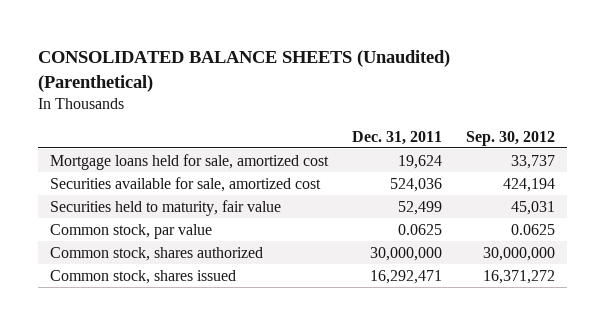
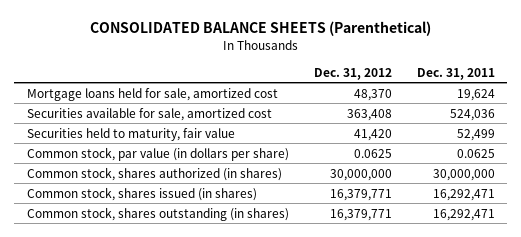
- CONSOLIDATED BALANCE SHEETS (Unaudited) (Parenthetical)
+ CONSOLIDATED BALANCE SHEETS (Parenthetical)
- | Dec. 31, 2011 | Sep. 30, 2012
+ | Dec. 31, 2012 | Dec. 31, 2011
- Common stock, par value | 0.0625 | 0.0625
- Common stock, shares authorized | 30,000,000 | 30,000,000
- Common stock, shares issued | 16,292,471 | 16,371,272
+ Common stock, par value (in dollars per share) | 0.0625 | 0.0625
+ Common stock, shares authorized (in shares) | 30,000,000 | 30,000,000
+ Common stock, shares issued (in shares) | 16,379,771 | 16,292,471
+ Common stock, shares outstanding (in shares) | 16,379,771 | 16,292,471

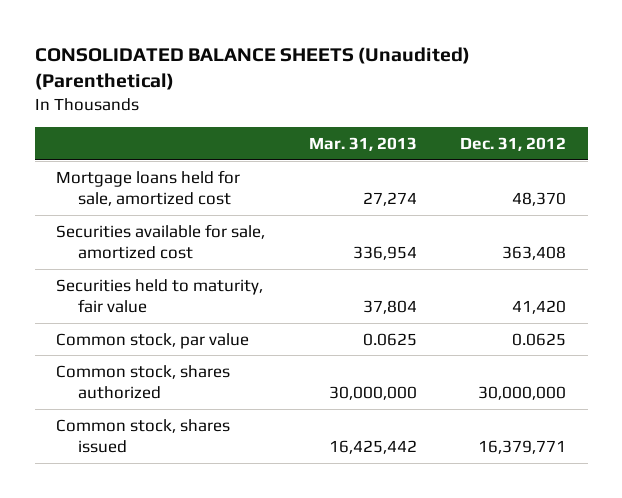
- CONSOLIDATED BALANCE SHEETS (Parenthetical)
+ CONSOLIDATED BALANCE SHEETS (Unaudited) (Parenthetical)
- | Dec. 31, 2012 | Dec. 31, 2011
+ | Mar. 31, 2013 | Dec. 31, 2012
- Common stock, par value (in dollars per share) | 0.0625 | 0.0625
- Common stock, shares authorized (in shares) | 30,000,000 | 30,000,000
- Common stock, shares issued (in shares) | 16,379,771 | 16,292,471
- Common stock, shares outstanding (in shares) | 16,379,771 | 16,292,471
+ Common stock, par value | 0.0625 | 0.0625
+ Common stock, shares authorized | 30,000,000 | 30,000,000
+ Common stock, shares issued | 16,425,442 | 16,379,771

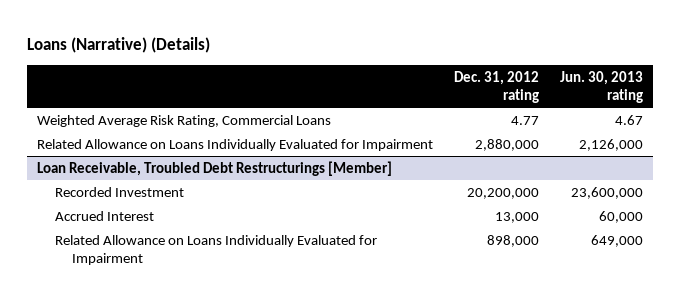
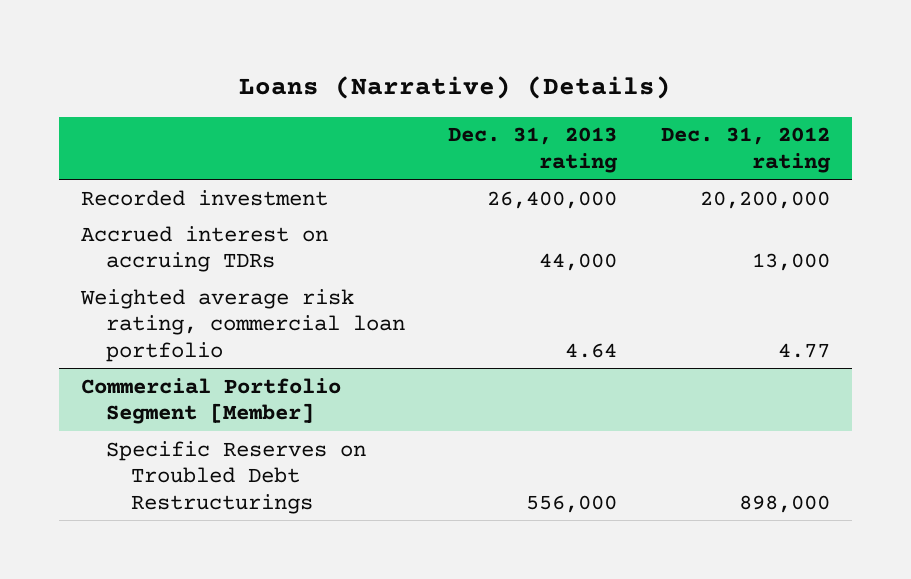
- | Dec. 31, 2012 rating | Jun. 30, 2013 rating
+ | Dec. 31, 2013 rating | Dec. 31, 2012 rating
- Weighted Average Risk Rating, Commercial Loans | 4.77 | 4.67
- Related Allowance on Loans Individually Evaluated for Impairment | 2,880,000 | 2,126,000
- Loan Receivable, Troubled Debt Restructurings [Member]
- Recorded Investment | 20,200,000 | 23,600,000
- Accrued Interest | 13,000 | 60,000
- Related Allowance on Loans Individually Evaluated for Impairment | 898,000 | 649,000
+ Recorded investment | 26,400,000 | 20,200,000
+ Accrued interest on accruing TDRs | 44,000 | 13,000
+ Weighted average risk rating, commercial loan portfolio | 4.64 | 4.77
+ Commercial Portfolio Segment [Member]
+ Specific Reserves on Troubled Debt Restructurings | 556,000 | 898,000

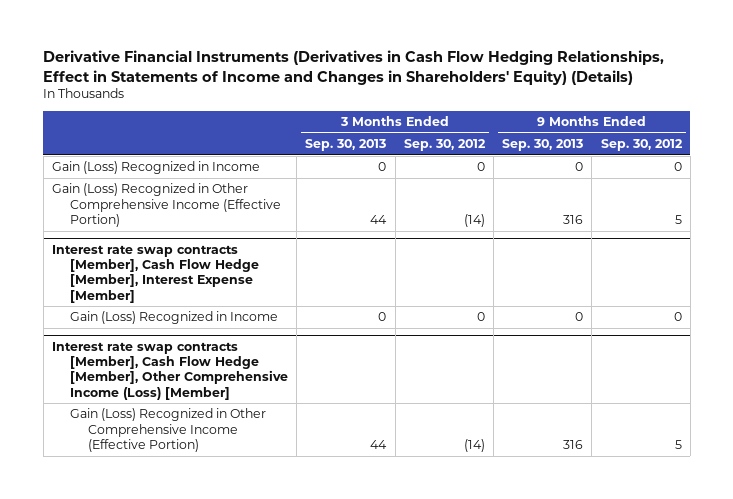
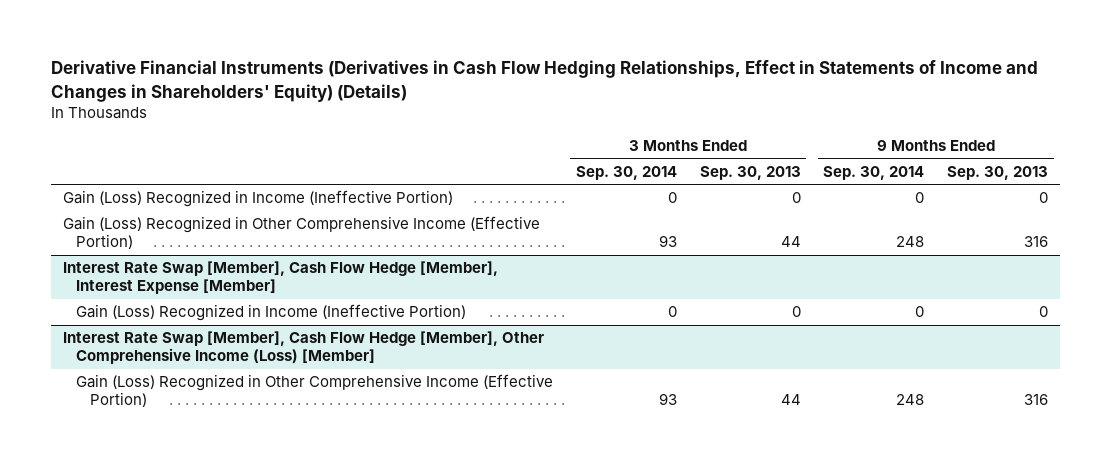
- | 3 Months Ended Sep. 30, 2013 | 3 Months Ended Sep. 30, 2012 | 9 Months Ended Sep. 30, 2013 | 9 Months Ended Sep. 30, 2012
+ | 3 Months Ended Sep. 30, 2014 | 3 Months Ended Sep. 30, 2013 | 9 Months Ended Sep. 30, 2014 | 9 Months Ended Sep. 30, 2013
- Gain (Loss) Recognized in Income | 0 | 0 | 0 | 0
+ Gain (Loss) Recognized in Income (Ineffective Portion) | 0 | 0 | 0 | 0
- Interest rate swap contracts [Member], Cash Flow Hedge [Member], Interest Expense [Member]
- Gain (Loss) Recognized in Income | 0 | 0 | 0 | 0
- Interest rate swap contracts [Member], Cash Flow Hedge [Member], Other Comprehensive Income (Loss) [Member]
+ Interest Rate Swap [Member], Cash Flow Hedge [Member], Interest Expense [Member]
+ Gain (Loss) Recognized in Income (Ineffective Portion) | 0 | 0 | 0 | 0
+ Interest Rate Swap [Member], Cash Flow Hedge [Member], Other Comprehensive Income (Loss) [Member]

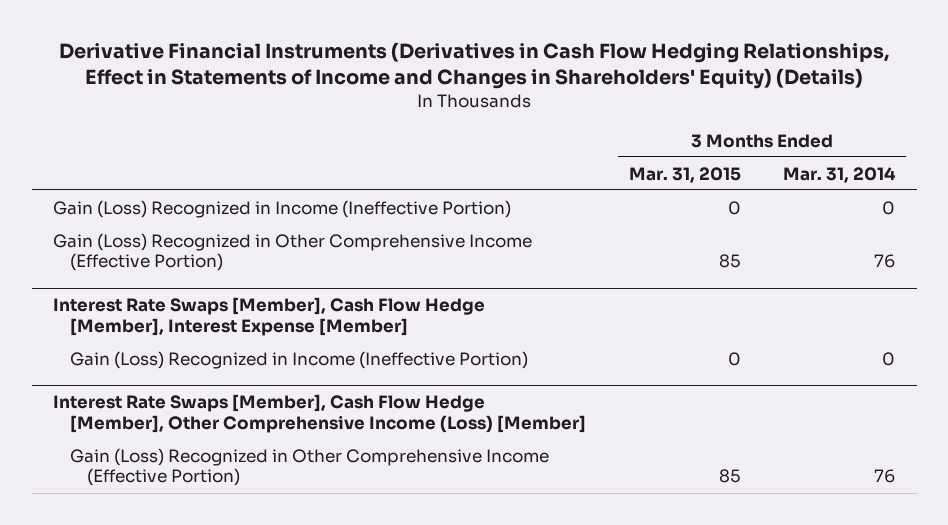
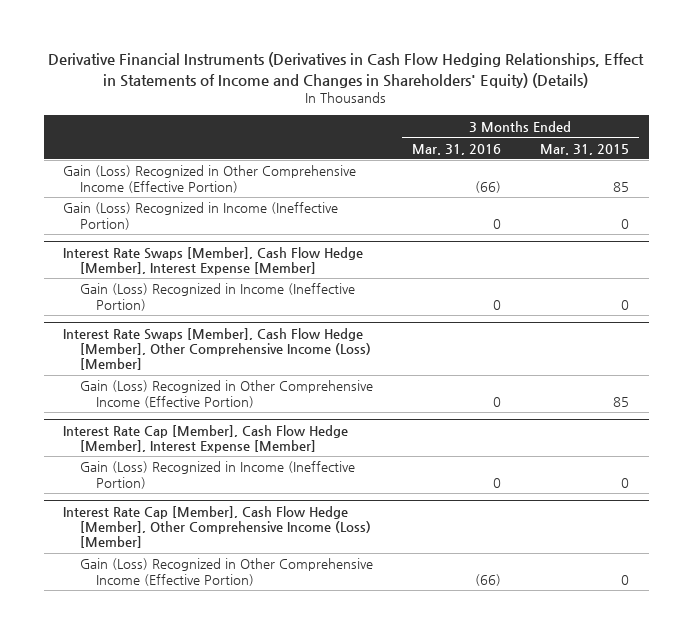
- | 3 Months Ended Mar. 31, 2015 | 3 Months Ended Mar. 31, 2014
+ | 3 Months Ended Mar. 31, 2016 | 3 Months Ended Mar. 31, 2015
moved down: Gain (Loss) Recognized in Income (Ineffective Portion) | 0 | 0
+ Interest Rate Cap [Member], Cash Flow Hedge [Member], Interest Expense [Member]
+ Gain (Loss) Recognized in Income (Ineffective Portion) | 0 | 0
+ Interest Rate Cap [Member], Cash Flow Hedge [Member], Other Comprehensive Income (Loss) [Member]
+ Gain (Loss) Recognized in Other Comprehensive Income (Effective Portion) | (66) | 0

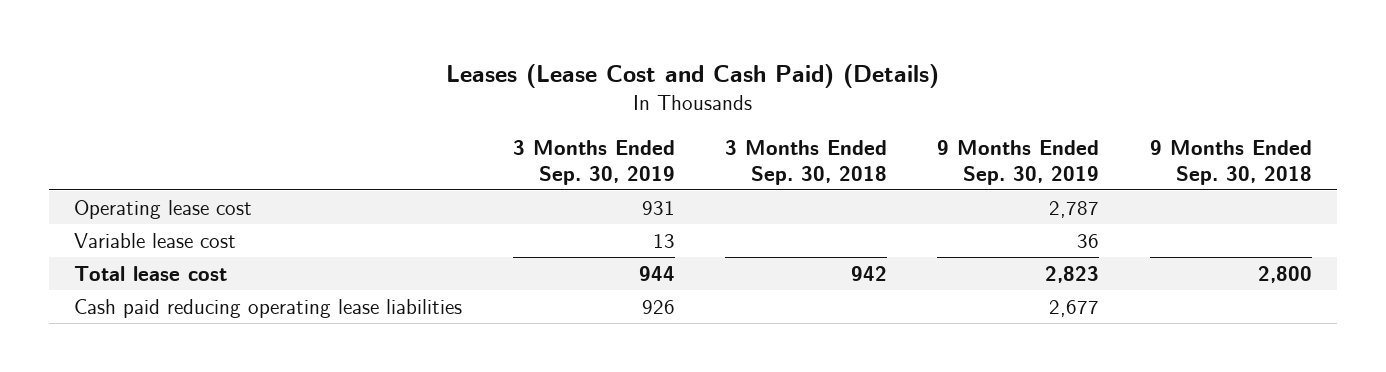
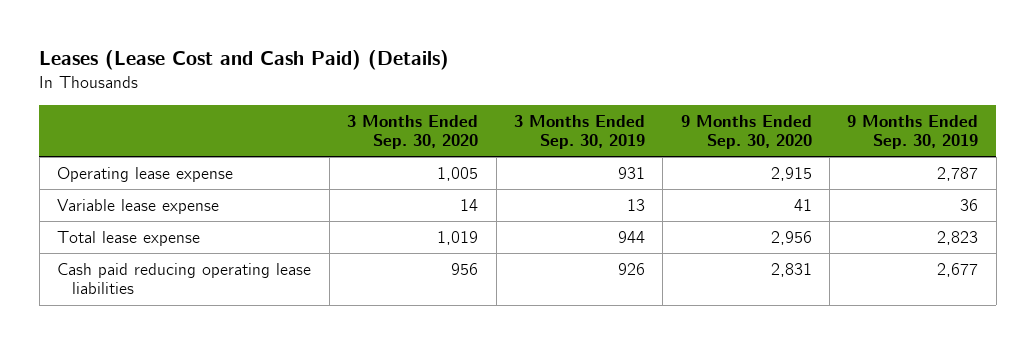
- | 3 Months Ended Sep. 30, 2019 | 3 Months Ended Sep. 30, 2018 | 9 Months Ended Sep. 30, 2019 | 9 Months Ended Sep. 30, 2018
+ | 3 Months Ended Sep. 30, 2020 | 3 Months Ended Sep. 30, 2019 | 9 Months Ended Sep. 30, 2020 | 9 Months Ended Sep. 30, 2019
- Operating lease cost | 931 | | 2,787 |
- Variable lease cost | 13 | | 36 |
- Total lease cost | 944 | 942 | 2,823 | 2,800
+ Operating lease expense | 1,005 | 931 | 2,915 | 2,787
+ Variable lease expense | 14 | 13 | 41 | 36
+ Total lease expense | 1,019 | 944 | 2,956 | 2,823

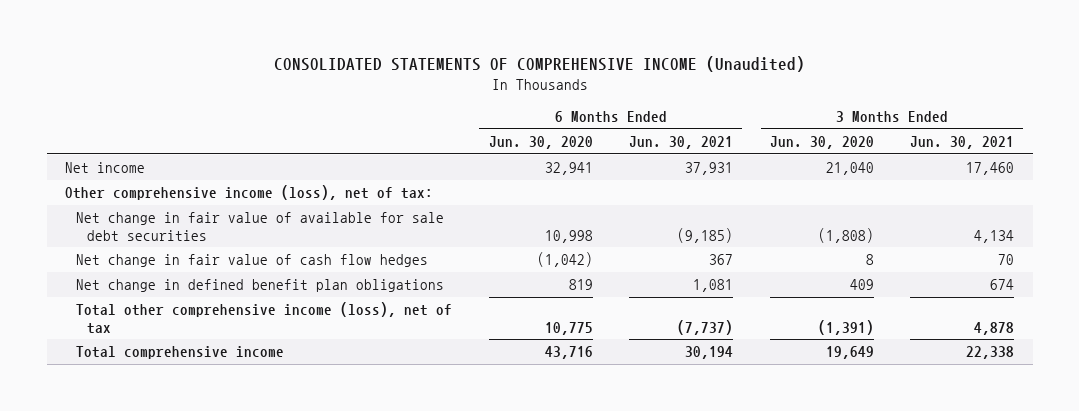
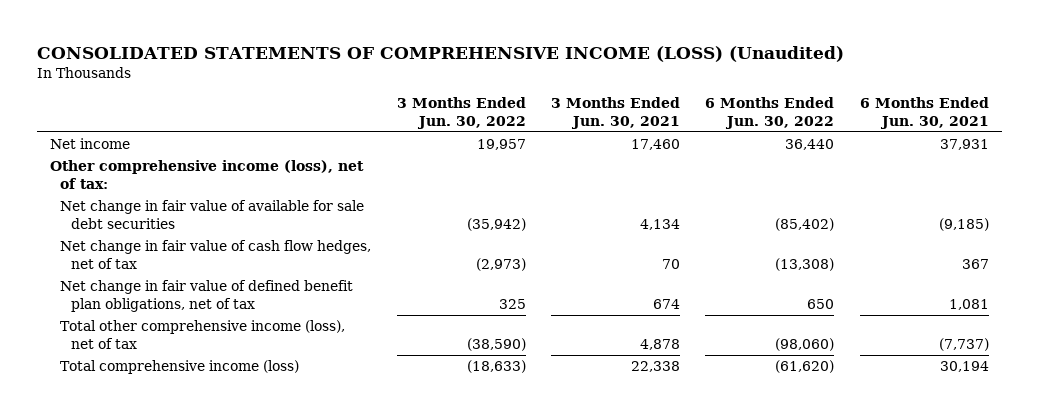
- CONSOLIDATED STATEMENTS OF COMPREHENSIVE INCOME (Unaudited)
+ CONSOLIDATED STATEMENTS OF COMPREHENSIVE INCOME (LOSS) (Unaudited)
- | 6 Months Ended Jun. 30, 2020 | 6 Months Ended Jun. 30, 2021 | 3 Months Ended Jun. 30, 2020 | 3 Months Ended Jun. 30, 2021
+ | 3 Months Ended Jun. 30, 2022 | 3 Months Ended Jun. 30, 2021 | 6 Months Ended Jun. 30, 2022 | 6 Months Ended Jun. 30, 2021
- Net change in fair value of cash flow hedges | (1,042) | 367 | 8 | 70
- Net change in defined benefit plan obligations | 819 | 1,081 | 409 | 674
+ Net change in fair value of cash flow hedges, net of tax | (2,973) | 70 | (13,308) | 367
+ Net change in fair value of defined benefit plan obligations, net of tax | 325 | 674 | 650 | 1,081
- Total comprehensive income | 43,716 | 30,194 | 19,649 | 22,338
+ Total comprehensive income (loss) | (18,633) | 22,338 | (61,620) | 30,194

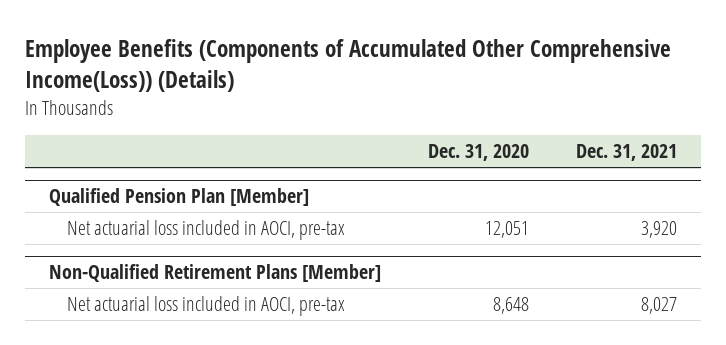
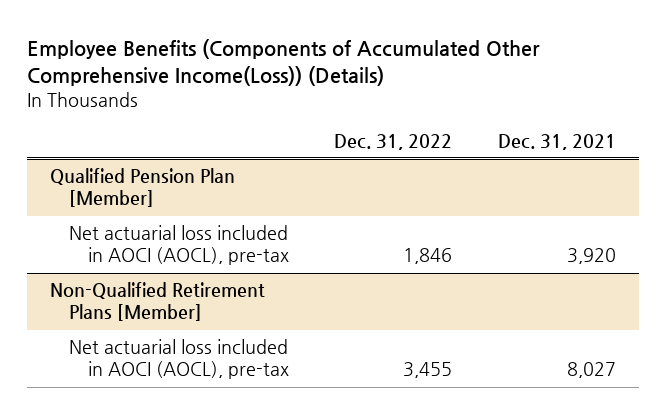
- | Dec. 31, 2020 | Dec. 31, 2021
+ | Dec. 31, 2022 | Dec. 31, 2021
@ Qualified Pension Plan [Member]
- Net actuarial loss included in AOCI, pre-tax | 12,051 | 3,920
+ Net actuarial loss included in AOCI (AOCL), pre-tax | 1,846 | 3,920
@ Non-Qualified Retirement Plans [Member]
- Net actuarial loss included in AOCI, pre-tax | 8,648 | 8,027
+ Net actuarial loss included in AOCI (AOCL), pre-tax | 3,455 | 8,027

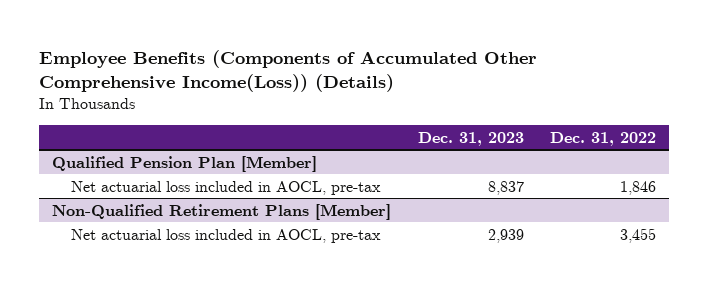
- | Dec. 31, 2022 | Dec. 31, 2021
+ | Dec. 31, 2023 | Dec. 31, 2022
@ Qualified Pension Plan [Member]
- Net actuarial loss included in AOCI (AOCL), pre-tax | 1,846 | 3,920
+ Net actuarial loss included in AOCL, pre-tax | 8,837 | 1,846
@ Non-Qualified Retirement Plans [Member]
- Net actuarial loss included in AOCI (AOCL), pre-tax | 3,455 | 8,027
+ Net actuarial loss included in AOCL, pre-tax | 2,939 | 3,455

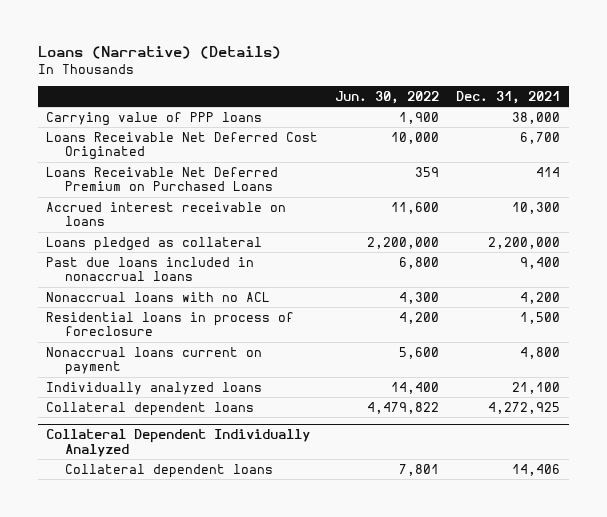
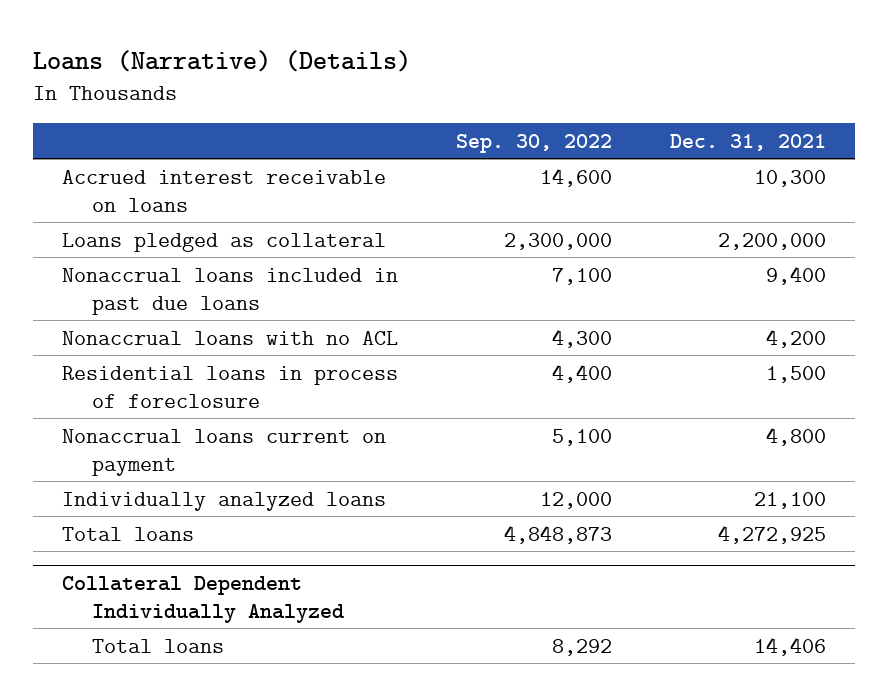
- | Jun. 30, 2022 | Dec. 31, 2021
+ | Sep. 30, 2022 | Dec. 31, 2021
- Carrying value of PPP loans | 1,900 | 38,000
- Loans Receivable Net Deferred Cost Originated | 10,000 | 6,700
- Loans Receivable Net Deferred Premium on Purchased Loans | 359 | 414
- Past due loans included in nonaccrual loans | 6,800 | 9,400
+ Nonaccrual loans included in past due loans | 7,100 | 9,400
- Collateral dependent loans | 4,479,822 | 4,272,925
+ Total loans | 4,848,873 | 4,272,925
@ Collateral Dependent Individually Analyzed
- Collateral dependent loans | 7,801 | 14,406
+ Total loans | 8,292 | 14,406

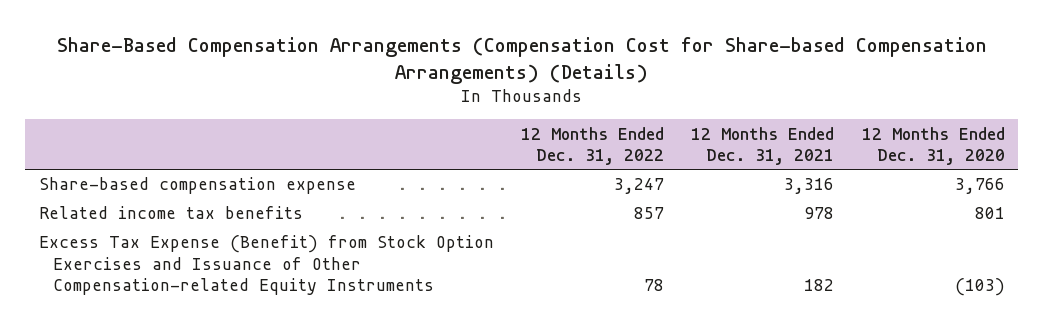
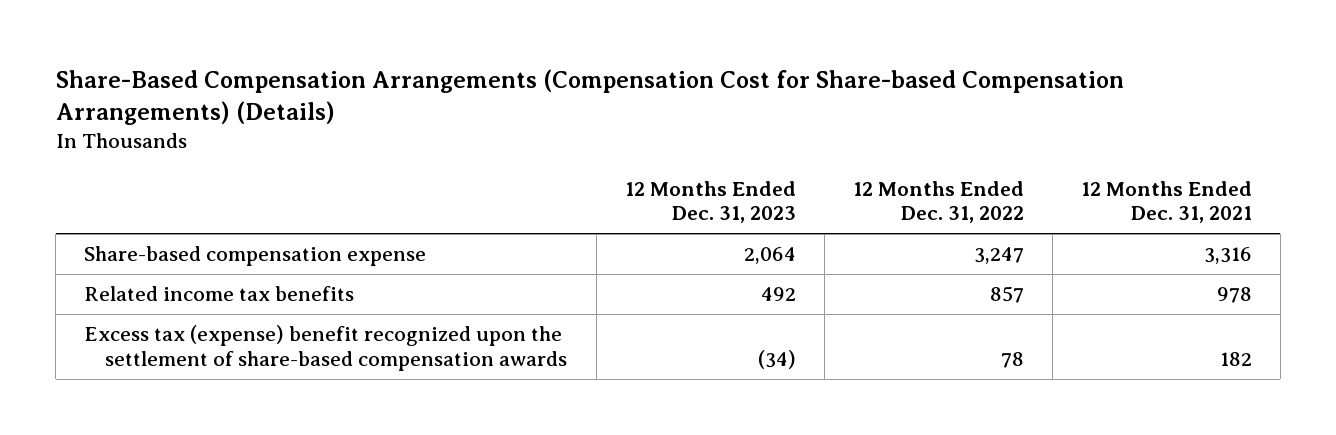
- | 12 Months Ended Dec. 31, 2022 | 12 Months Ended Dec. 31, 2021 | 12 Months Ended Dec. 31, 2020
+ | 12 Months Ended Dec. 31, 2023 | 12 Months Ended Dec. 31, 2022 | 12 Months Ended Dec. 31, 2021
- Excess Tax Expense (Benefit) from Stock Option Exercises and Issuance of Other Compensation-related Equity Instruments | 78 | 182 | (103)
+ Excess tax (expense) benefit recognized upon the settlement of share-based compensation awards | (34) | 78 | 182

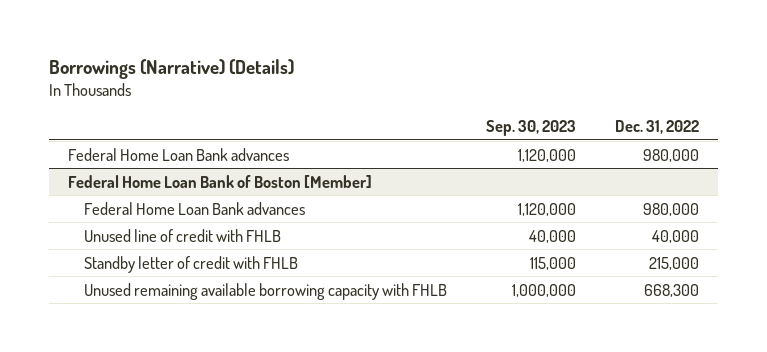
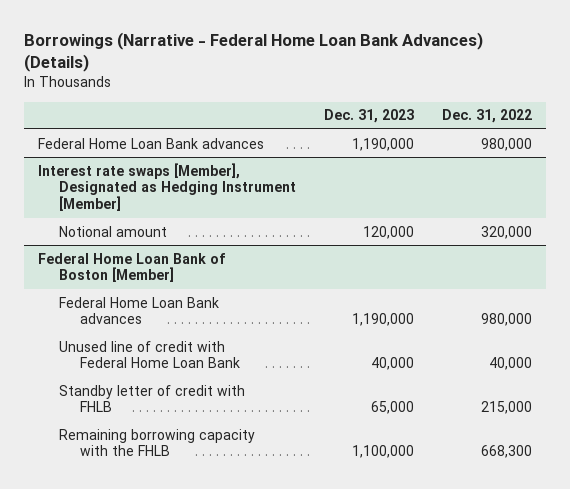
- Borrowings (Narrative) (Details)
+ Borrowings (Narrative - Federal Home Loan Bank Advances) (Details)
- | Sep. 30, 2023 | Dec. 31, 2022
+ | Dec. 31, 2023 | Dec. 31, 2022
+ Interest rate swaps [Member], Designated as Hedging Instrument [Member]
+ Notional amount | 120,000 | 320,000
@ Federal Home Loan Bank of Boston [Member]
- Unused line of credit with FHLB | 40,000 | 40,000
+ Unused line of credit with Federal Home Loan Bank | 40,000 | 40,000
- Unused remaining available borrowing capacity with FHLB | 1,000,000 | 668,300
+ Remaining borrowing capacity with the FHLB | 1,100,000 | 668,300

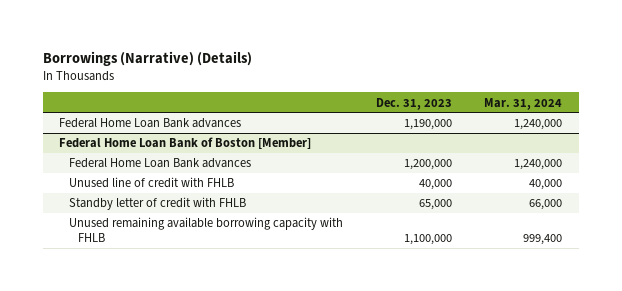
- Borrowings (Narrative - Federal Home Loan Bank Advances) (Details)
+ Borrowings (Narrative) (Details)
- | Dec. 31, 2023 | Dec. 31, 2022
+ | Dec. 31, 2023 | Mar. 31, 2024
- Interest rate swaps [Member], Designated as Hedging Instrument [Member]
- Notional amount | 120,000 | 320,000
@ Federal Home Loan Bank of Boston [Member]
- Federal Home Loan Bank advances | 1,190,000 | 980,000
- Unused line of credit with Federal Home Loan Bank | 40,000 | 40,000
+ Federal Home Loan Bank advances | 1,200,000 | 1,240,000
+ Unused line of credit with FHLB | 40,000 | 40,000
- Remaining borrowing capacity with the FHLB | 1,100,000 | 668,300
+ Unused remaining available borrowing capacity with FHLB | 1,100,000 | 999,400

